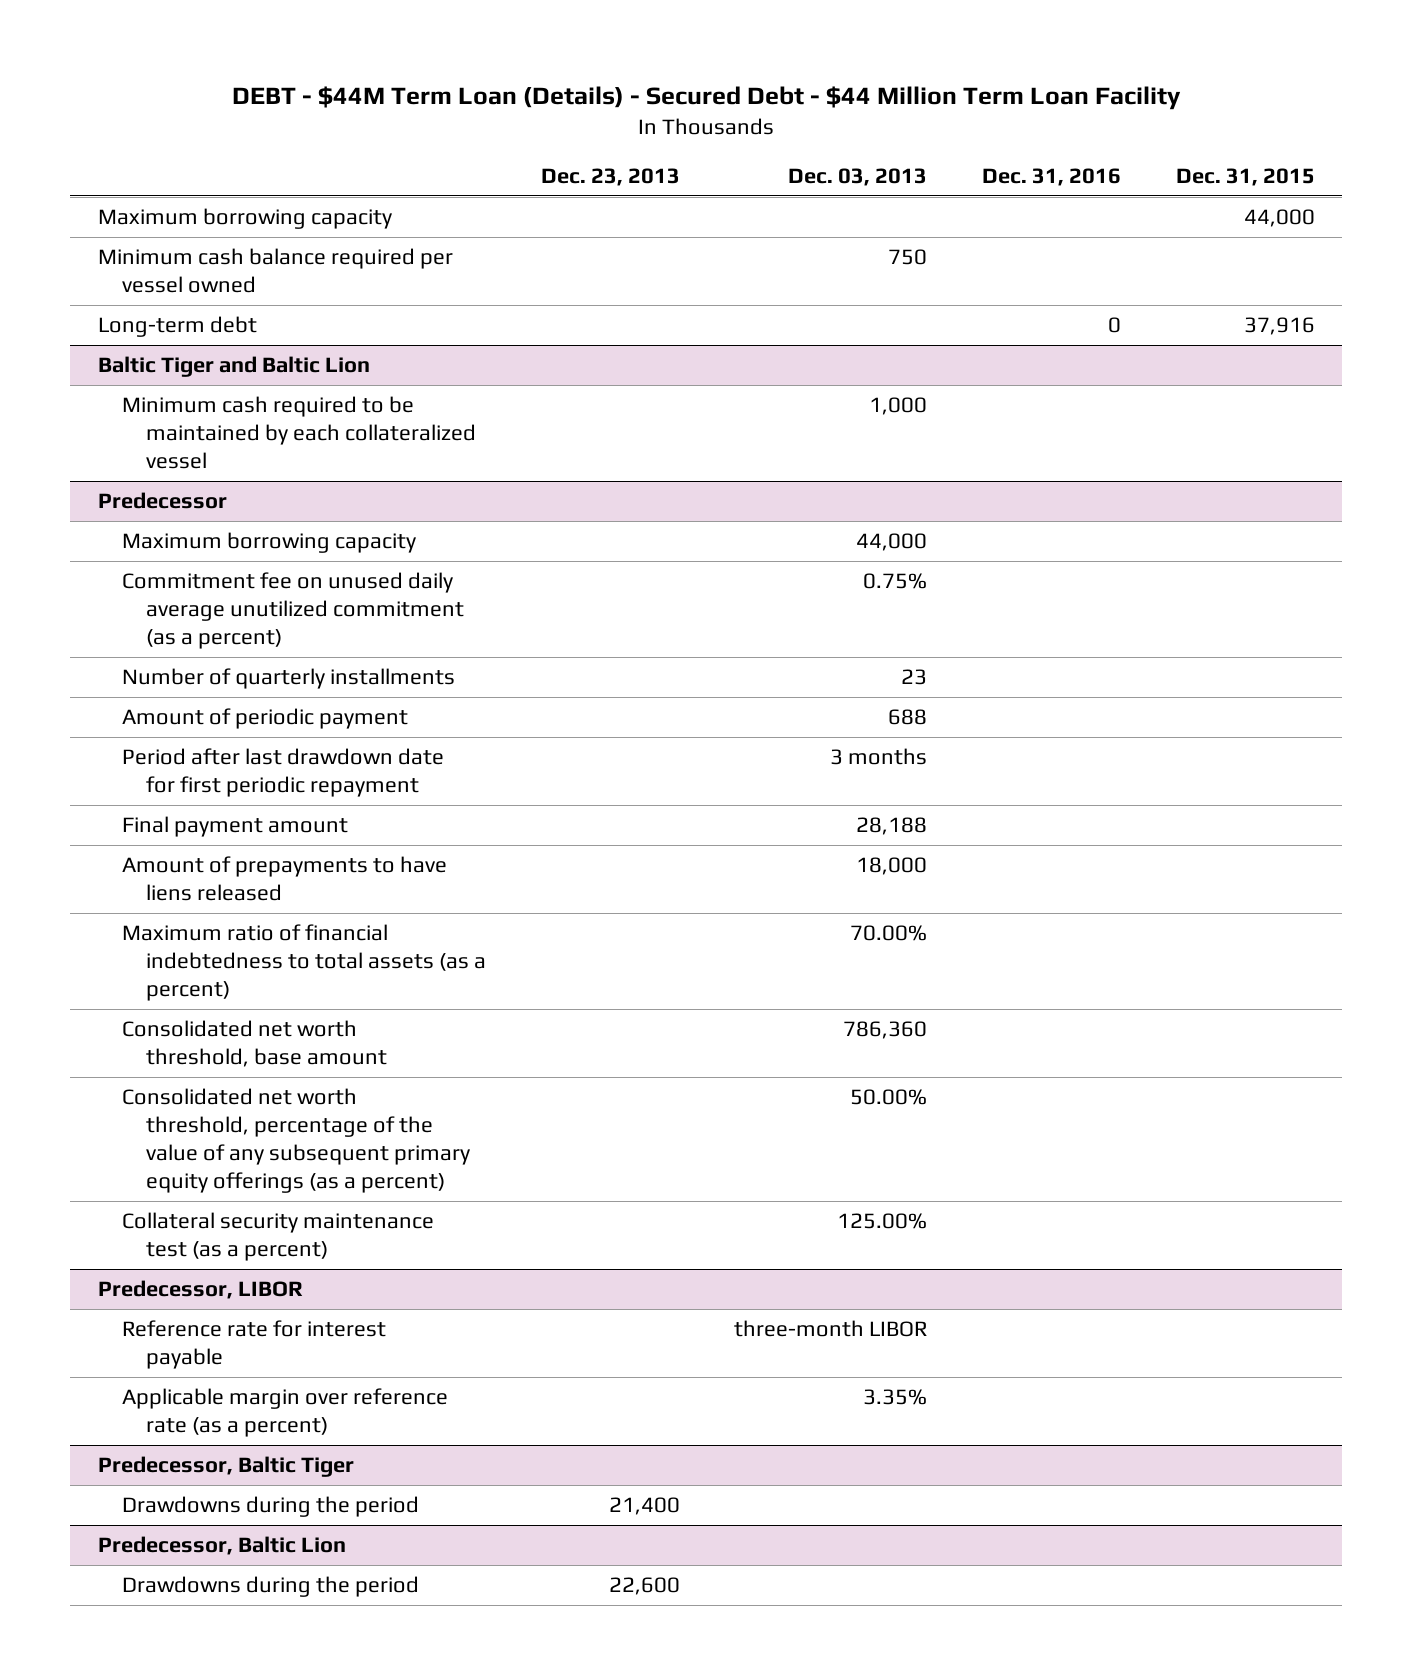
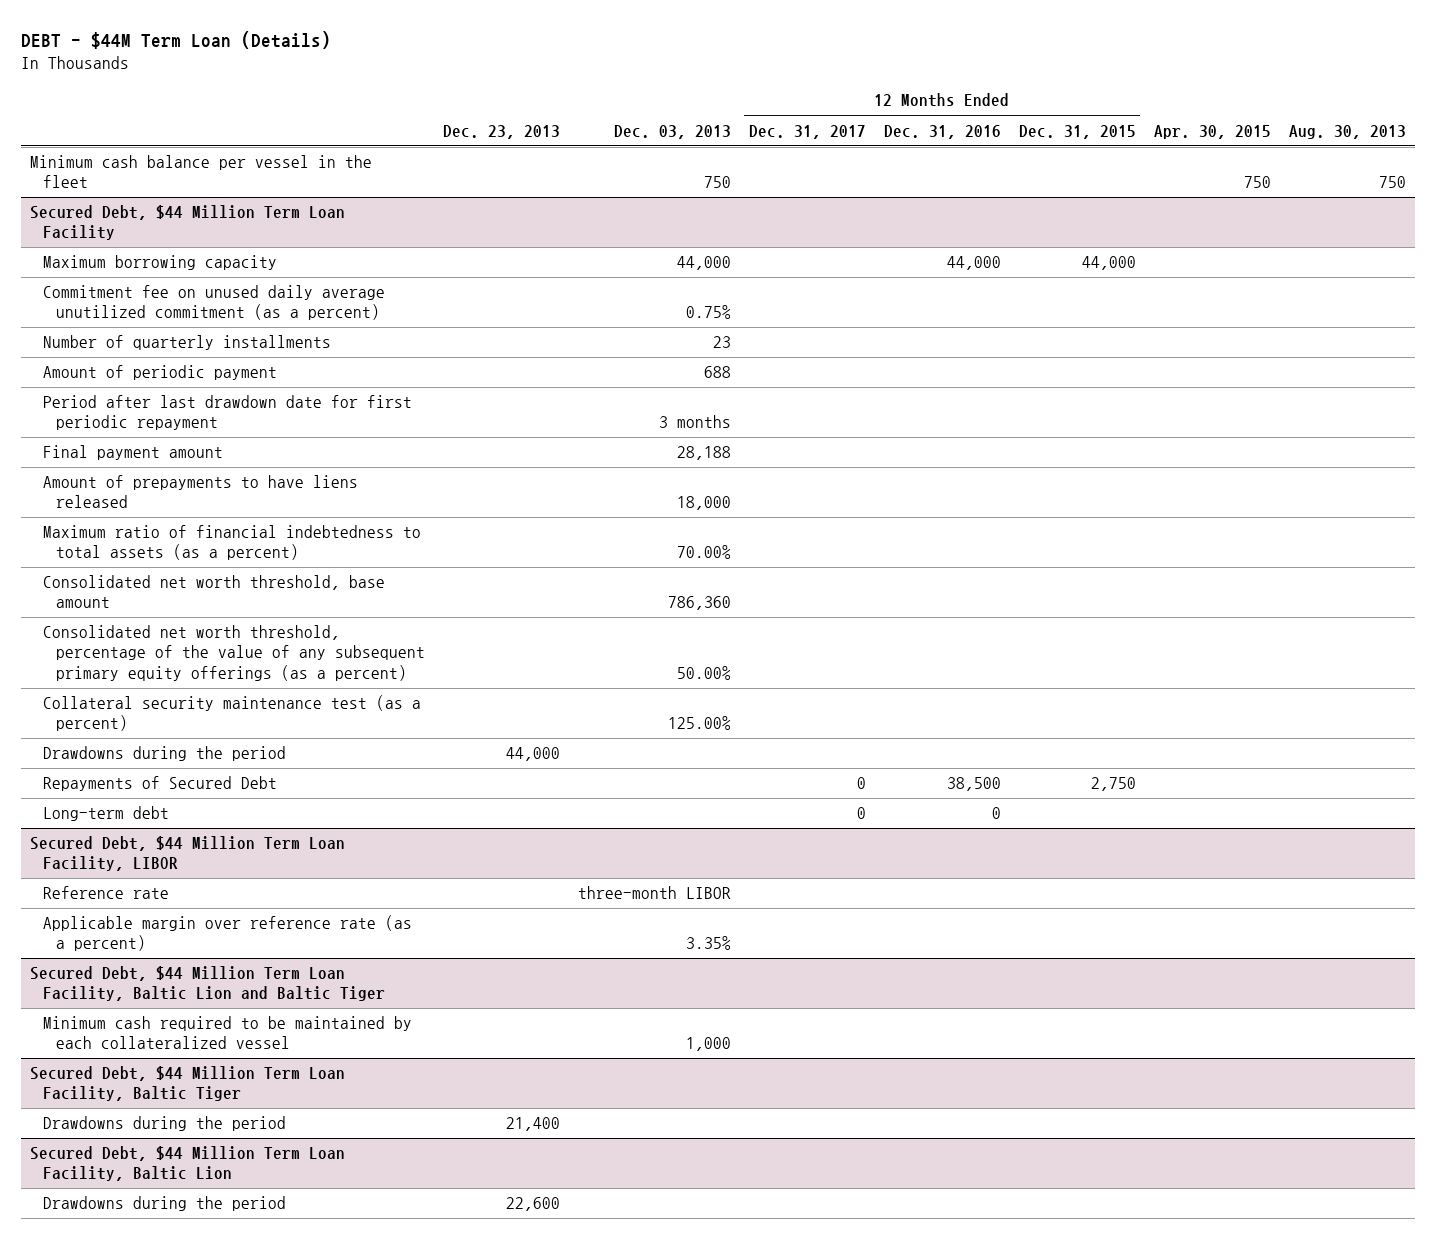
- DEBT - $44M Term Loan (Details) - Secured Debt - $44 Million Term Loan Facility
+ DEBT - $44M Term Loan (Details)
- | Dec. 23, 2013 | Dec. 03, 2013 | Dec. 31, 2016 | Dec. 31, 2015
+ | Dec. 23, 2013 | Dec. 03, 2013 | 12 Months Ended Dec. 31, 2017 | 12 Months Ended Dec. 31, 2016 | 12 Months Ended Dec. 31, 2015 | Apr. 30, 2015 | Aug. 30, 2013
- Maximum borrowing capacity | | | | 44,000
- Minimum cash balance required per vessel owned | | 750 | |
- Long-term debt | | | 0 | 37,916
- Baltic Tiger and Baltic Lion
- Minimum cash required to be maintained by each collateralized vessel | | 1,000 | |
- Predecessor
+ Minimum cash balance per vessel in the fleet | | 750 | | | | 750 | 750
+ Secured Debt, $44 Million Term Loan Facility
- Predecessor, LIBOR
- Reference rate for interest payable | | three-month LIBOR | |
+ Drawdowns during the period | 44,000 | | | | | |
+ Repayments of Secured Debt | | | 0 | 38,500 | 2,750 | |
+ Long-term debt | | | 0 | 0 | | |
+ Secured Debt, $44 Million Term Loan Facility, LIBOR
+ Reference rate | | three-month LIBOR | | | | |
- Predecessor, Baltic Tiger
+ Secured Debt, $44 Million Term Loan Facility, Baltic Lion and Baltic Tiger
+ Minimum cash required to be maintained by each collateralized vessel | | 1,000 | | | | |
+ Secured Debt, $44 Million Term Loan Facility, Baltic Tiger
- Predecessor, Baltic Lion
+ Secured Debt, $44 Million Term Loan Facility, Baltic Lion

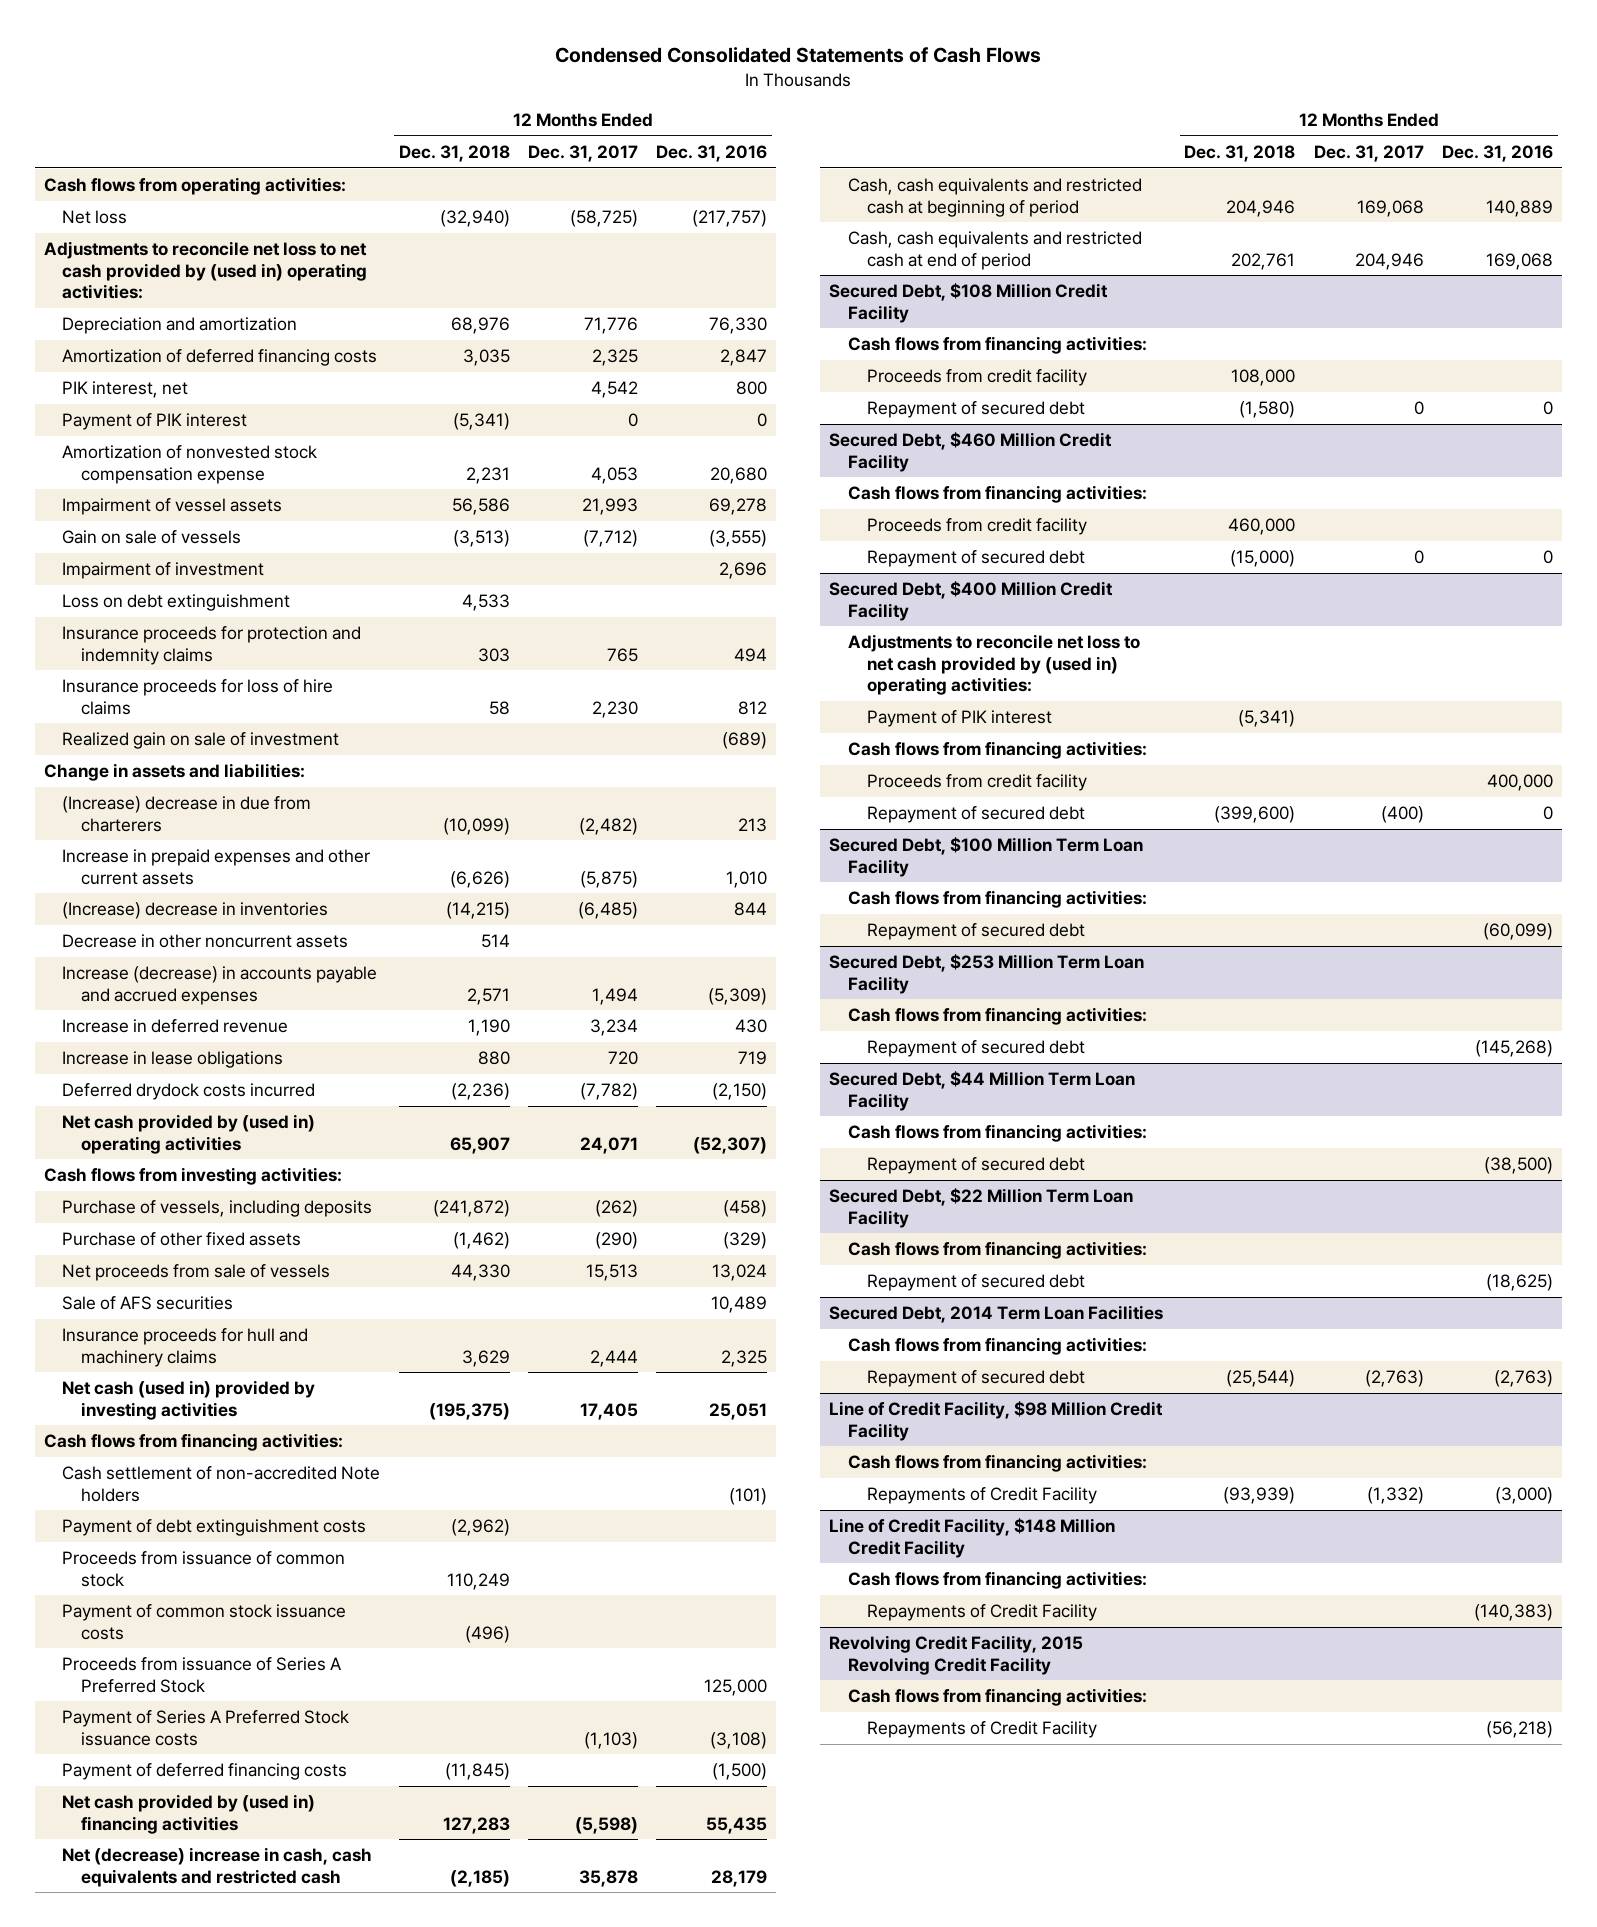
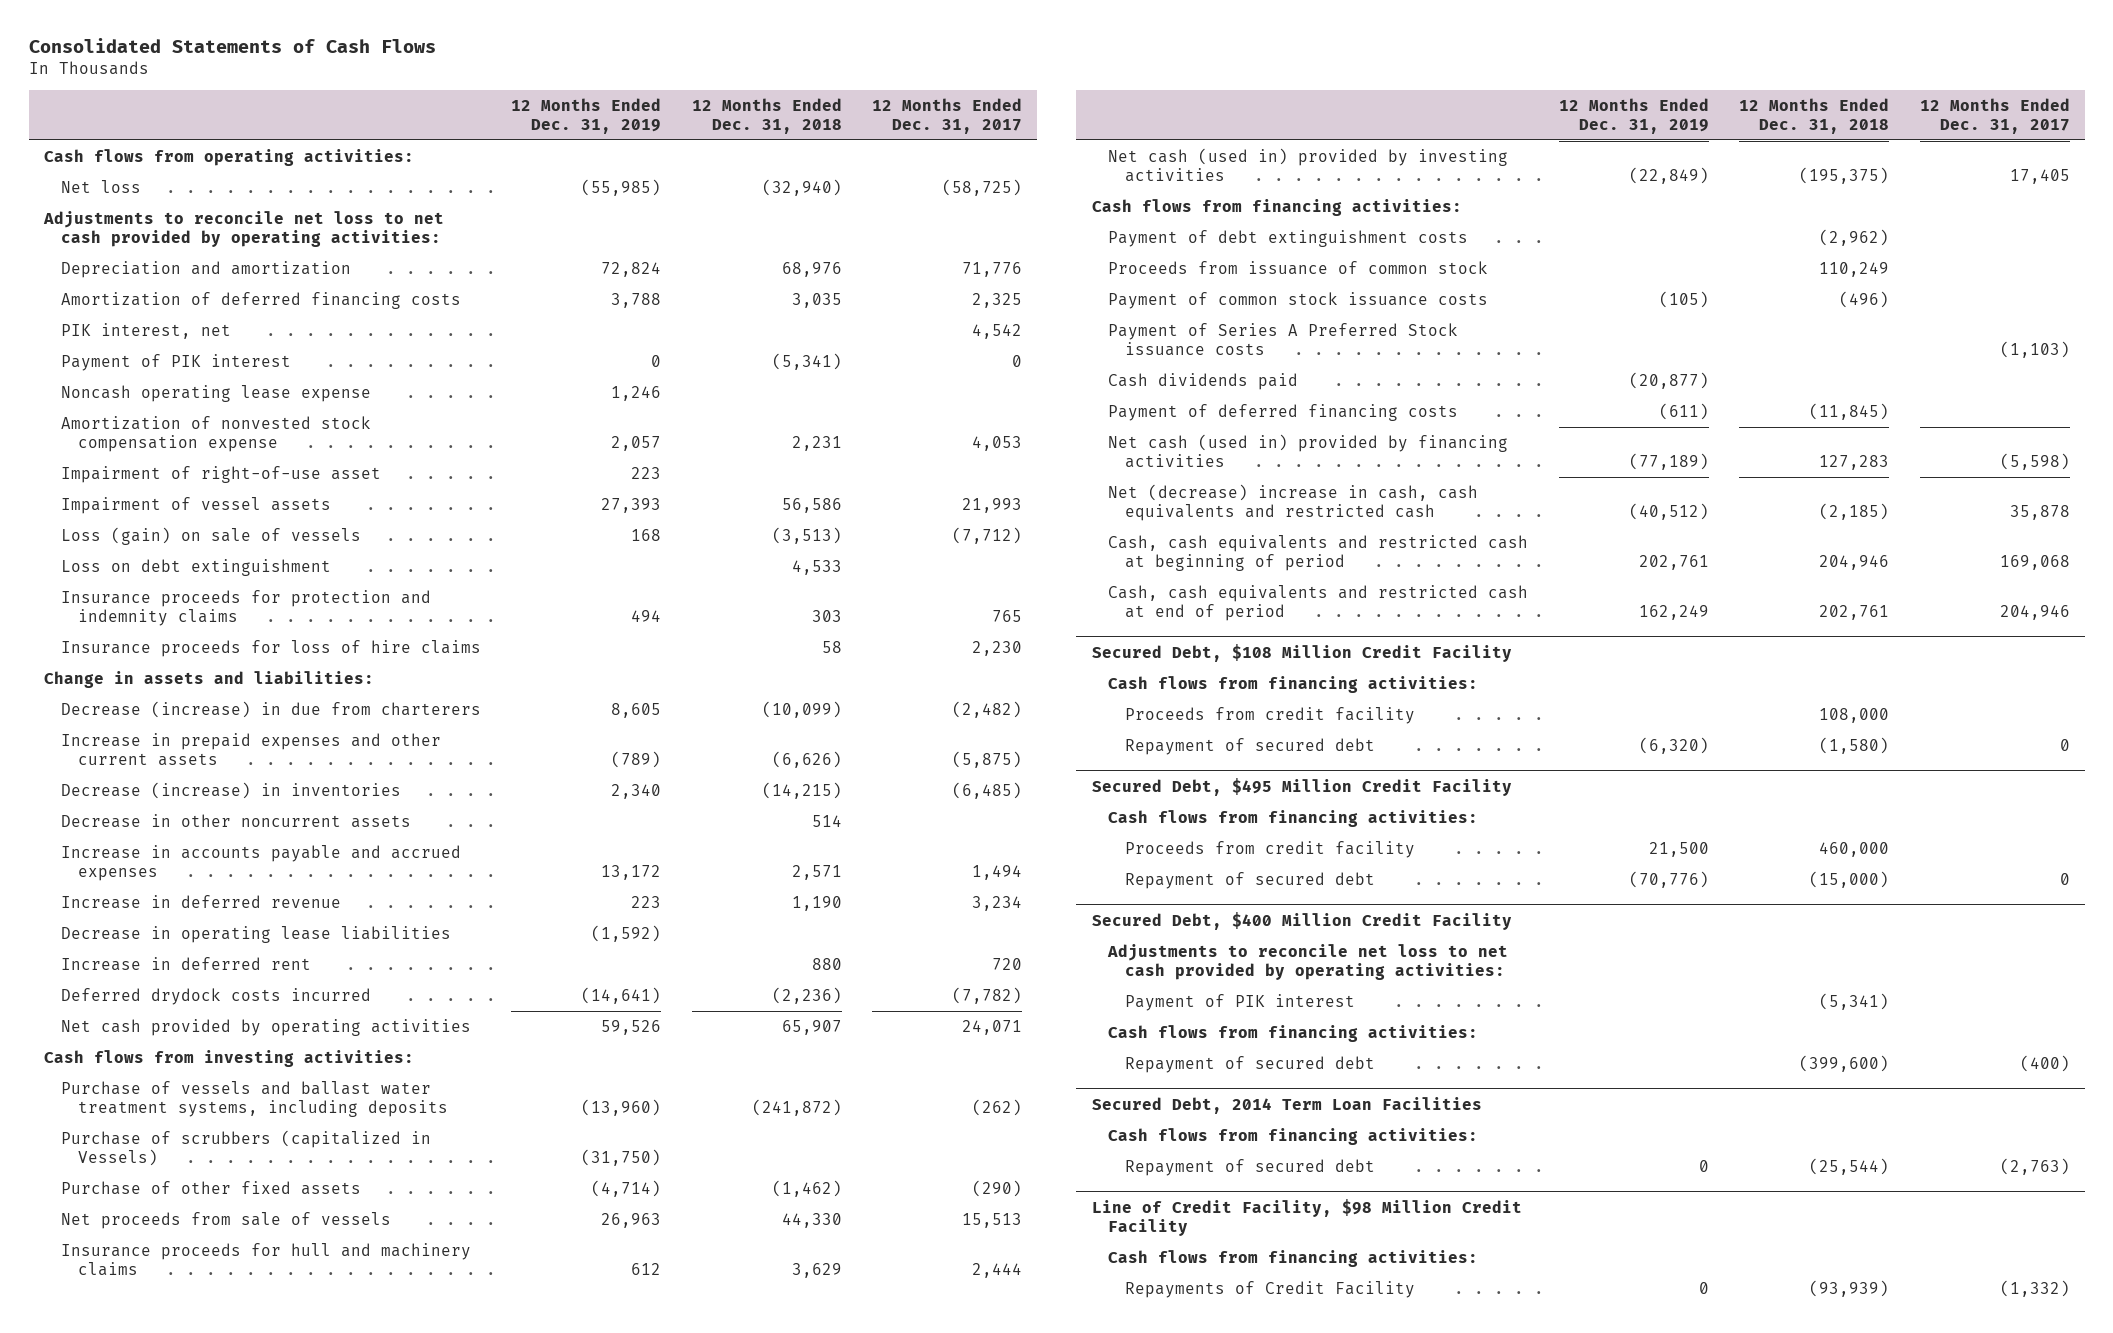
- Condensed Consolidated Statements of Cash Flows
+ Consolidated Statements of Cash Flows
- | 12 Months Ended Dec. 31, 2018 | 12 Months Ended Dec. 31, 2017 | 12 Months Ended Dec. 31, 2016
+ | 12 Months Ended Dec. 31, 2019 | 12 Months Ended Dec. 31, 2018 | 12 Months Ended Dec. 31, 2017
- Adjustments to reconcile net loss to net cash provided by (used in) operating activities:
+ Adjustments to reconcile net loss to net cash provided by operating activities:
+ Noncash operating lease expense | 1,246 | |
+ Impairment of right-of-use asset | 223 | |
- Gain on sale of vessels | (3,513) | (7,712) | (3,555)
- Impairment of investment | | | 2,696
+ Loss (gain) on sale of vessels | 168 | (3,513) | (7,712)
- Realized gain on sale of investment | | | (689)
- (Increase) decrease in due from charterers | (10,099) | (2,482) | 213
+ Decrease (increase) in due from charterers | 8,605 | (10,099) | (2,482)
- (Increase) decrease in inventories | (14,215) | (6,485) | 844
+ Decrease (increase) in inventories | 2,340 | (14,215) | (6,485)
- Increase (decrease) in accounts payable and accrued expenses | 2,571 | 1,494 | (5,309)
+ Increase in accounts payable and accrued expenses | 13,172 | 2,571 | 1,494
- Increase in lease obligations | 880 | 720 | 719
+ Decrease in operating lease liabilities | (1,592) | |
+ Increase in deferred rent | | 880 | 720
- Net cash provided by (used in) operating activities | 65,907 | 24,071 | (52,307)
+ Net cash provided by operating activities | 59,526 | 65,907 | 24,071
- Purchase of vessels, including deposits | (241,872) | (262) | (458)
+ Purchase of vessels and ballast water treatment systems, including deposits | (13,960) | (241,872) | (262)
+ Purchase of scrubbers (capitalized in Vessels) | (31,750) | |
- Sale of AFS securities | | | 10,489
- Cash settlement of non-accredited Note holders | | | (101)
- Proceeds from issuance of Series A Preferred Stock | | | 125,000
+ Cash dividends paid | (20,877) | |
- Net cash provided by (used in) financing activities | 127,283 | (5,598) | 55,435
+ Net cash (used in) provided by financing activities | (77,189) | 127,283 | (5,598)
- Secured Debt, $460 Million Credit Facility
+ Secured Debt, $495 Million Credit Facility
@ Secured Debt, $400 Million Credit Facility
- Adjustments to reconcile net loss to net cash provided by (used in) operating activities:
+ Adjustments to reconcile net loss to net cash provided by operating activities:
- Proceeds from credit facility | | | 400,000
- Secured Debt, $100 Million Term Loan Facility
- Cash flows from financing activities:
- Repayment of secured debt | | | (60,099)
- Secured Debt, $253 Million Term Loan Facility
- Cash flows from financing activities:
- Repayment of secured debt | | | (145,268)
- Secured Debt, $44 Million Term Loan Facility
- Cash flows from financing activities:
- Repayment of secured debt | | | (38,500)
- Secured Debt, $22 Million Term Loan Facility
- Cash flows from financing activities:
- Repayment of secured debt | | | (18,625)
- Line of Credit Facility, $148 Million Credit Facility
- Cash flows from financing activities:
- Repayments of Credit Facility | | | (140,383)
- Revolving Credit Facility, 2015 Revolving Credit Facility
- Cash flows from financing activities:
- Repayments of Credit Facility | | | (56,218)

